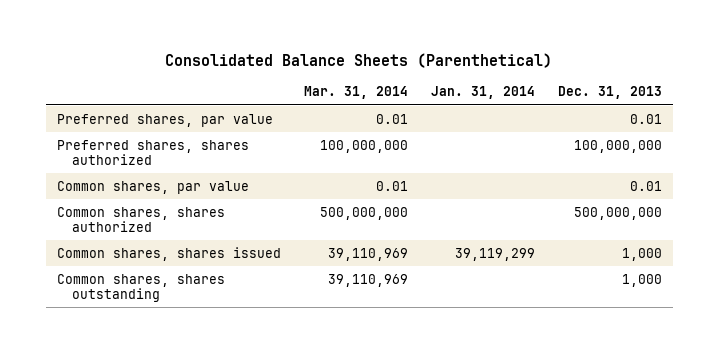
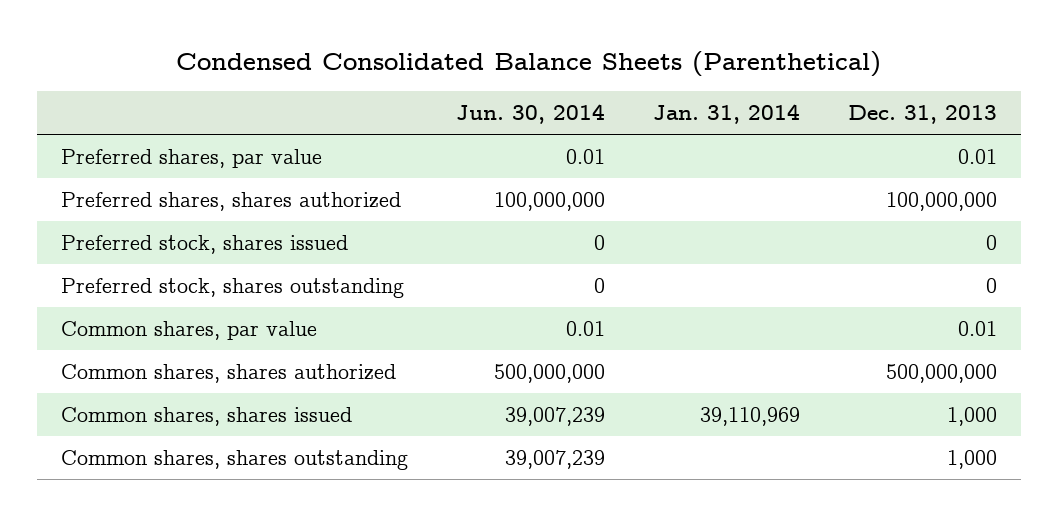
- Consolidated Balance Sheets (Parenthetical)
+ Condensed Consolidated Balance Sheets (Parenthetical)
- | Mar. 31, 2014 | Jan. 31, 2014 | Dec. 31, 2013
+ | Jun. 30, 2014 | Jan. 31, 2014 | Dec. 31, 2013
+ Preferred stock, shares issued | 0 | | 0
+ Preferred stock, shares outstanding | 0 | | 0
- Common shares, shares issued | 39,110,969 | 39,119,299 | 1,000
+ Common shares, shares issued | 39,007,239 | 39,110,969 | 1,000

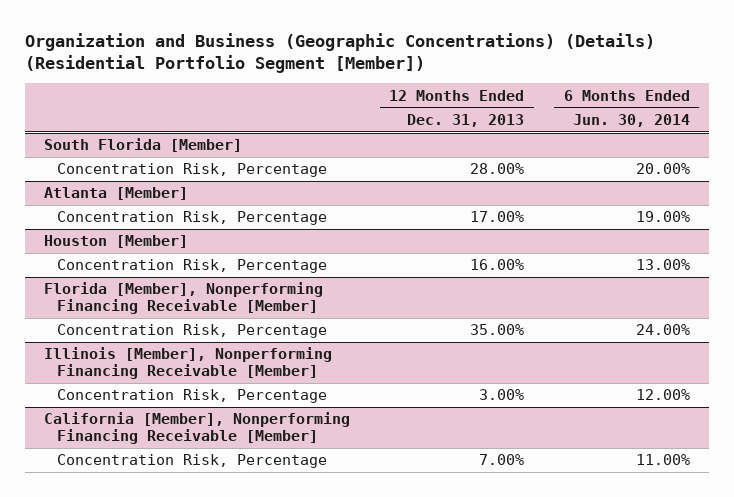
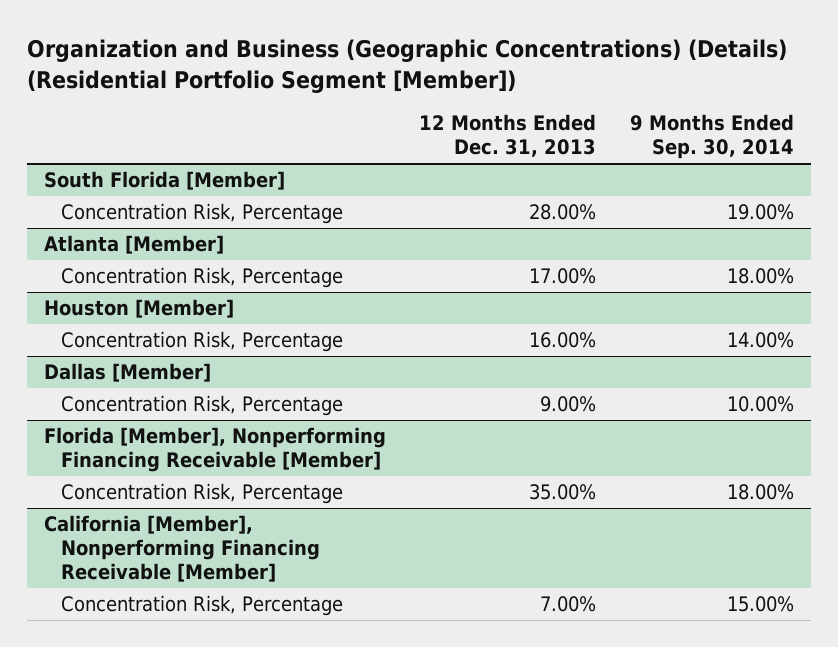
- | 12 Months Ended Dec. 31, 2013 | 6 Months Ended Jun. 30, 2014
+ | 12 Months Ended Dec. 31, 2013 | 9 Months Ended Sep. 30, 2014
+ Dallas [Member]
+ Concentration Risk, Percentage | 9.00% | 10.00%
- Illinois [Member], Nonperforming Financing Receivable [Member]
- Concentration Risk, Percentage | 3.00% | 12.00%

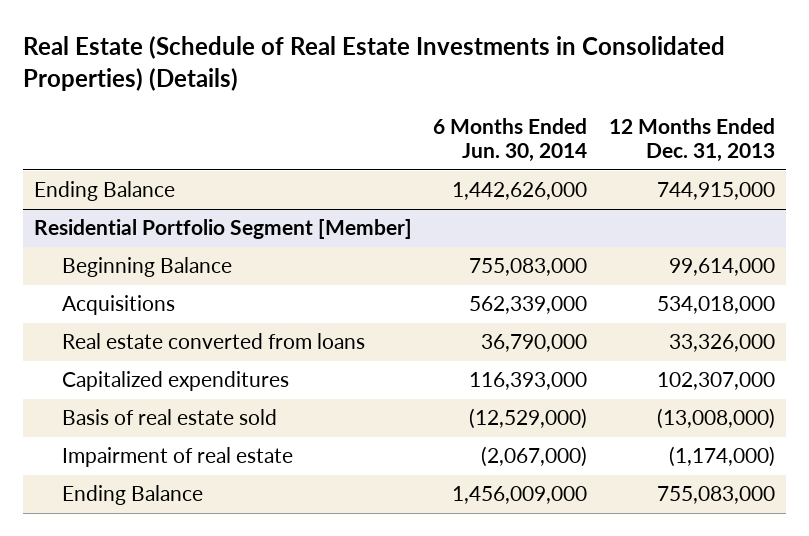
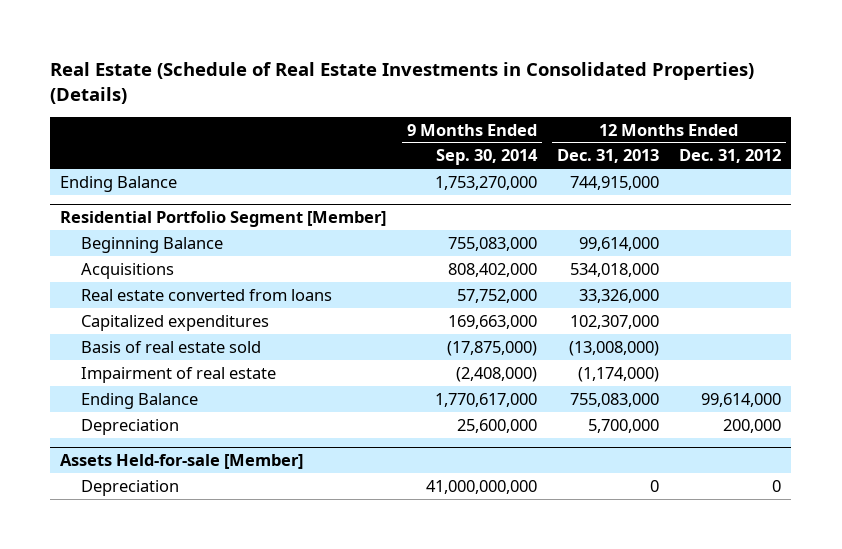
- | 6 Months Ended Jun. 30, 2014 | 12 Months Ended Dec. 31, 2013
+ | 9 Months Ended Sep. 30, 2014 | 12 Months Ended Dec. 31, 2013 | 12 Months Ended Dec. 31, 2012
@ Residential Portfolio Segment [Member]
+ Depreciation | 25,600,000 | 5,700,000 | 200,000
+ Assets Held-for-sale [Member]
+ Depreciation | 41,000,000,000 | 0 | 0

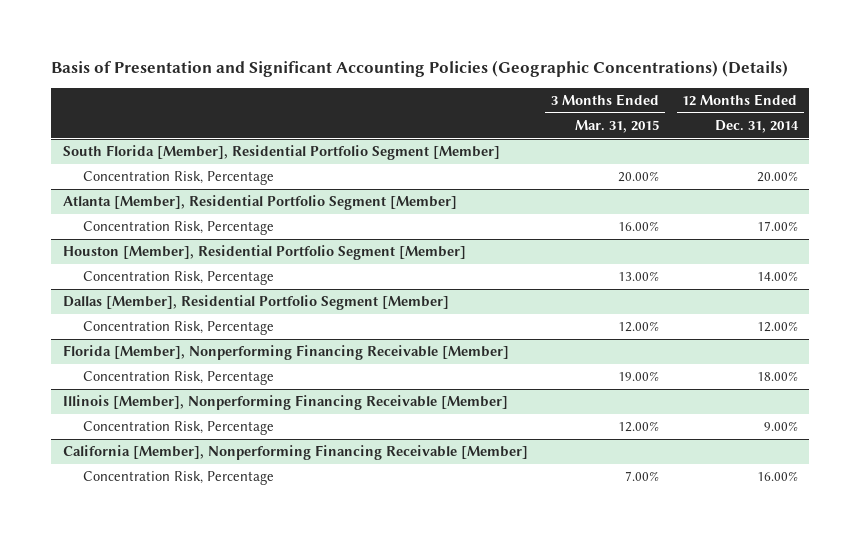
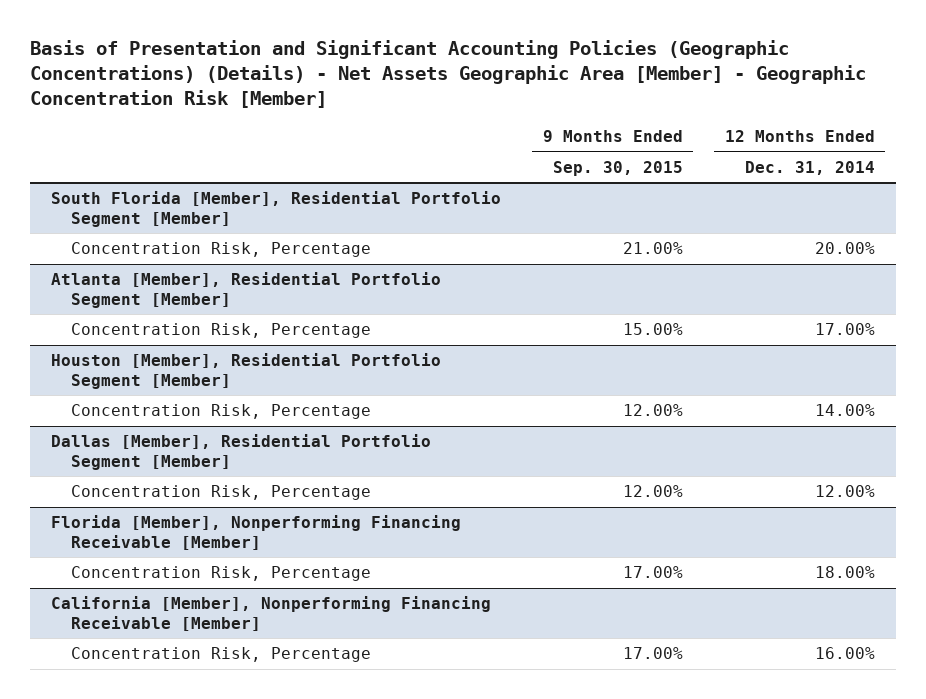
- Basis of Presentation and Significant Accounting Policies (Geographic Concentrations) (Details)
+ Basis of Presentation and Significant Accounting Policies (Geographic Concentrations) (Details) - Net Assets Geographic Area [Member] - Geographic Concentration Risk [Member]
- | 3 Months Ended Mar. 31, 2015 | 12 Months Ended Dec. 31, 2014
+ | 9 Months Ended Sep. 30, 2015 | 12 Months Ended Dec. 31, 2014
- Illinois [Member], Nonperforming Financing Receivable [Member]
- Concentration Risk, Percentage | 12.00% | 9.00%

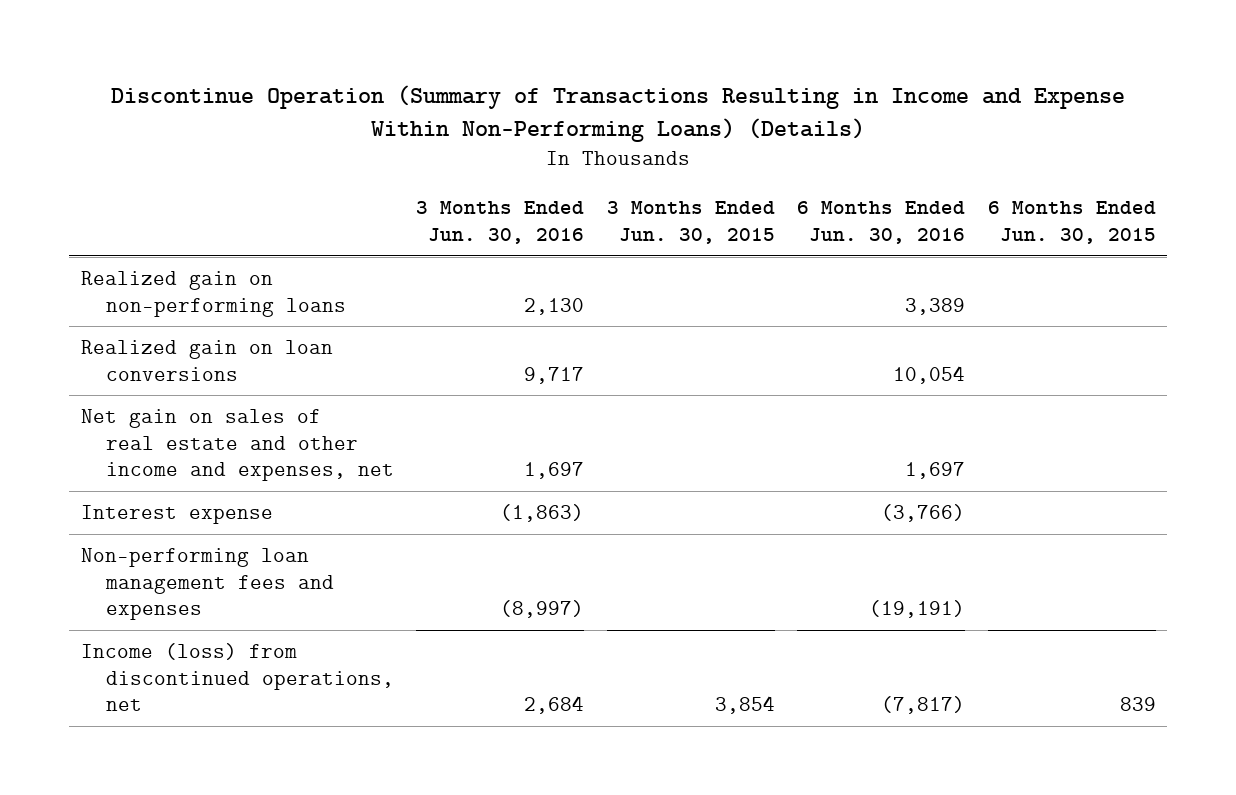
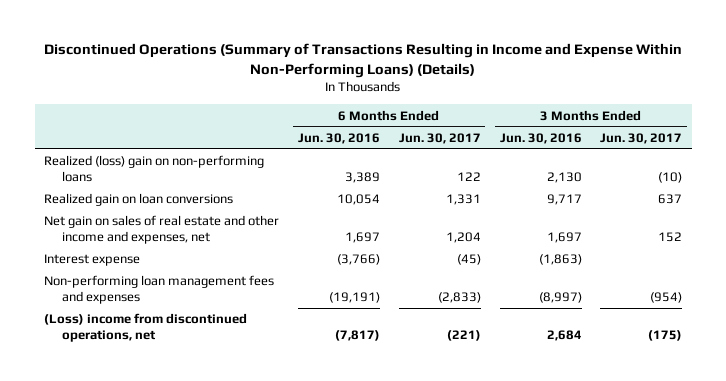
- Discontinue Operation (Summary of Transactions Resulting in Income and Expense Within Non-Performing Loans) (Details)
+ Discontinued Operations (Summary of Transactions Resulting in Income and Expense Within Non-Performing Loans) (Details)
- | 3 Months Ended Jun. 30, 2016 | 3 Months Ended Jun. 30, 2015 | 6 Months Ended Jun. 30, 2016 | 6 Months Ended Jun. 30, 2015
+ | 6 Months Ended Jun. 30, 2016 | 6 Months Ended Jun. 30, 2017 | 3 Months Ended Jun. 30, 2016 | 3 Months Ended Jun. 30, 2017
- Realized gain on non-performing loans | 2,130 | | 3,389 |
+ Realized (loss) gain on non-performing loans | 3,389 | 122 | 2,130 | (10)
- Income (loss) from discontinued operations, net | 2,684 | 3,854 | (7,817) | 839
+ (Loss) income from discontinued operations, net | (7,817) | (221) | 2,684 | (175)

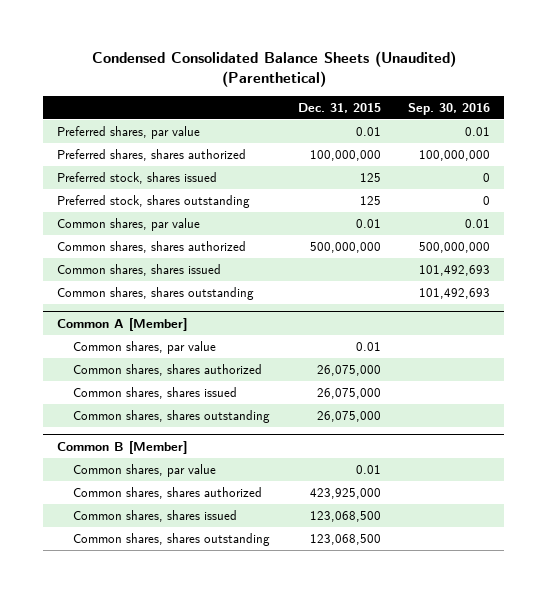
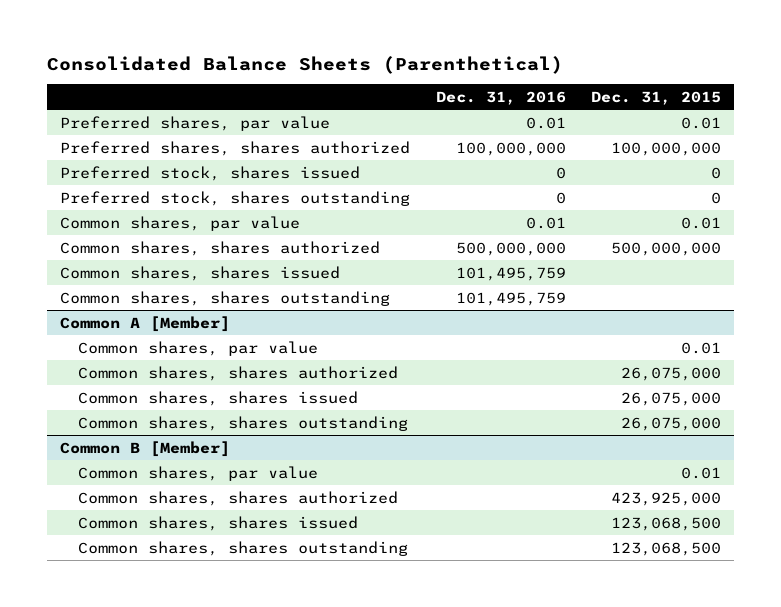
- Condensed Consolidated Balance Sheets (Unaudited) (Parenthetical)
+ Consolidated Balance Sheets (Parenthetical)
- | Dec. 31, 2015 | Sep. 30, 2016
+ | Dec. 31, 2016 | Dec. 31, 2015
- Preferred stock, shares issued | 125 | 0
- Preferred stock, shares outstanding | 125 | 0
+ Preferred stock, shares issued | 0 | 0
+ Preferred stock, shares outstanding | 0 | 0

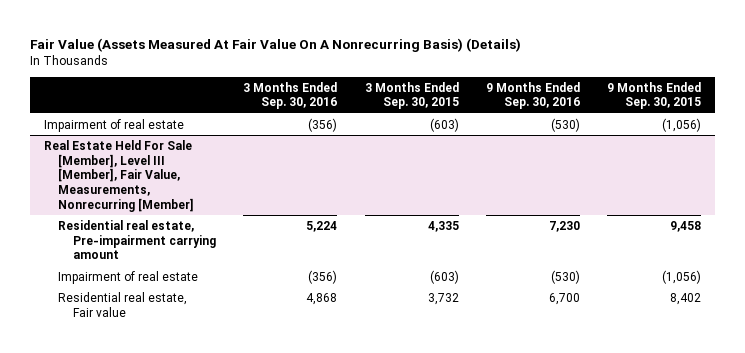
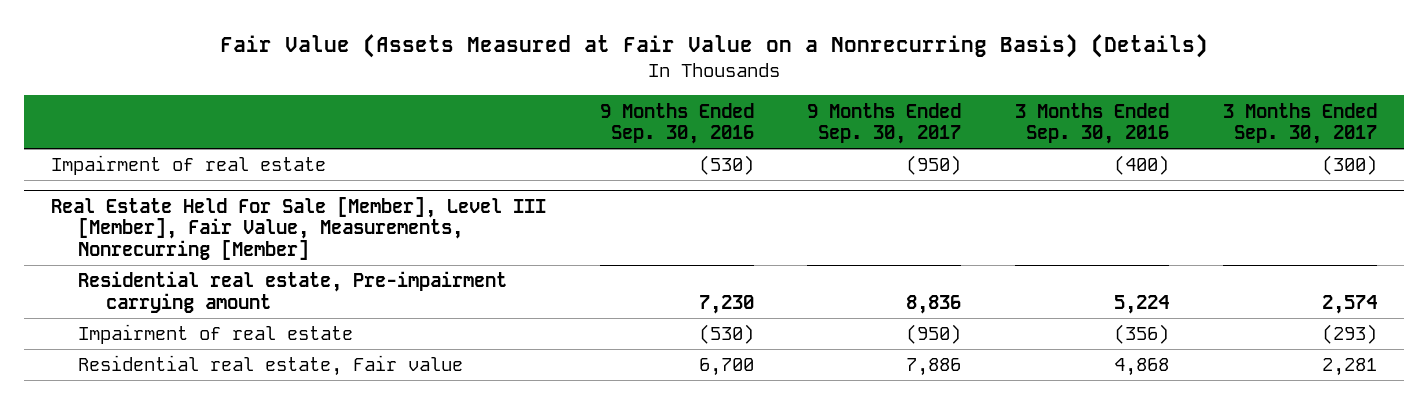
- Fair Value (Assets Measured At Fair Value On A Nonrecurring Basis) (Details)
+ Fair Value (Assets Measured at Fair Value on a Nonrecurring Basis) (Details)
- | 3 Months Ended Sep. 30, 2016 | 3 Months Ended Sep. 30, 2015 | 9 Months Ended Sep. 30, 2016 | 9 Months Ended Sep. 30, 2015
+ | 9 Months Ended Sep. 30, 2016 | 9 Months Ended Sep. 30, 2017 | 3 Months Ended Sep. 30, 2016 | 3 Months Ended Sep. 30, 2017
- Impairment of real estate | (356) | (603) | (530) | (1,056)
+ Impairment of real estate | (530) | (950) | (400) | (300)

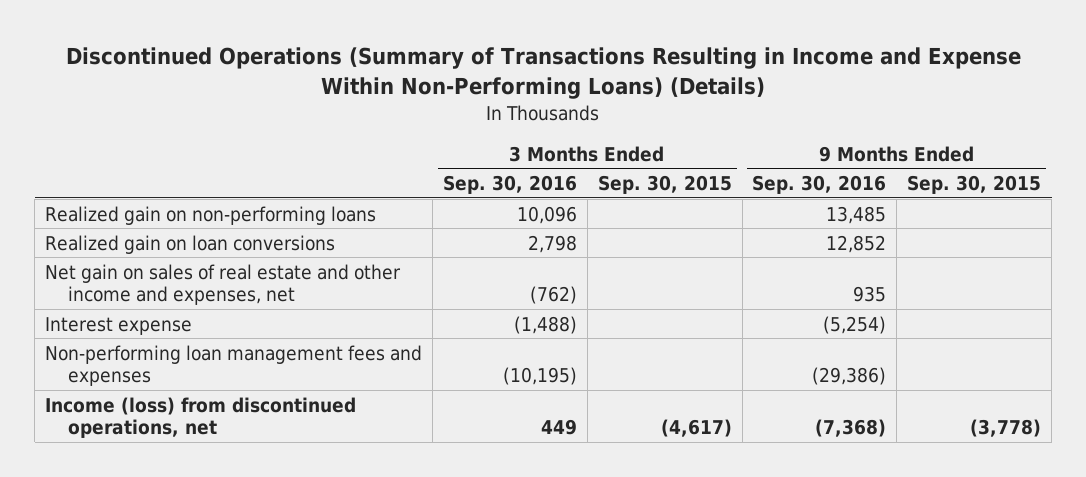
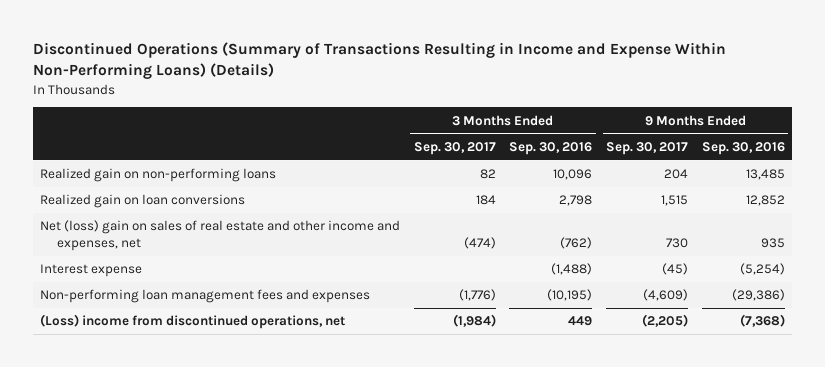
- | 3 Months Ended Sep. 30, 2016 | 3 Months Ended Sep. 30, 2015 | 9 Months Ended Sep. 30, 2016 | 9 Months Ended Sep. 30, 2015
+ | 3 Months Ended Sep. 30, 2017 | 3 Months Ended Sep. 30, 2016 | 9 Months Ended Sep. 30, 2017 | 9 Months Ended Sep. 30, 2016
- Net gain on sales of real estate and other income and expenses, net | (762) | | 935 |
+ Net (loss) gain on sales of real estate and other income and expenses, net | (474) | (762) | 730 | 935
- Income (loss) from discontinued operations, net | 449 | (4,617) | (7,368) | (3,778)
+ (Loss) income from discontinued operations, net | (1,984) | 449 | (2,205) | (7,368)

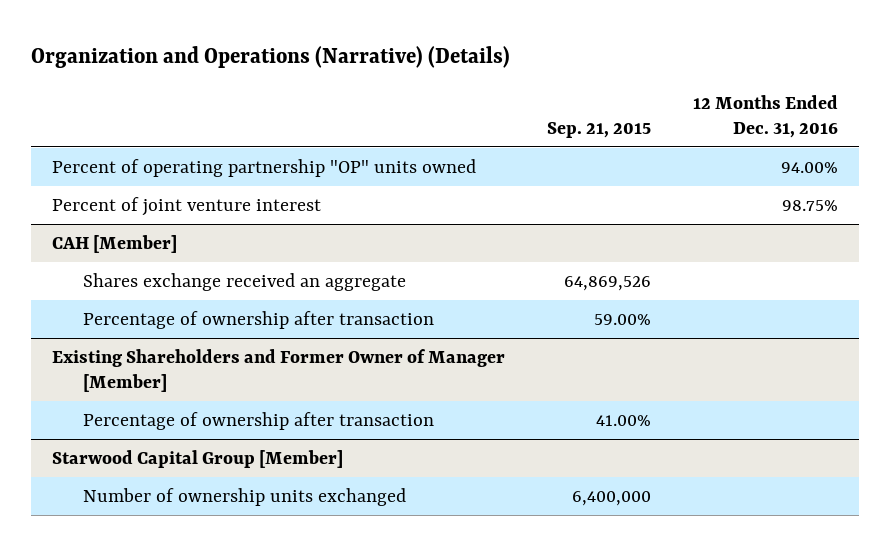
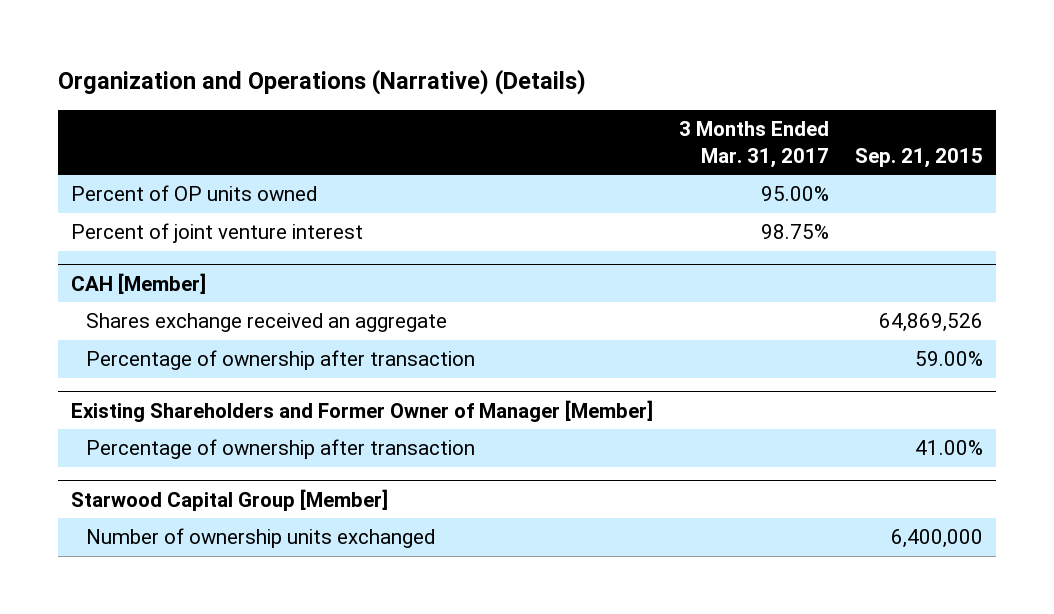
- | Sep. 21, 2015 | 12 Months Ended Dec. 31, 2016
+ | 3 Months Ended Mar. 31, 2017 | Sep. 21, 2015
- Percent of operating partnership "OP" units owned | | 94.00%
+ Percent of OP units owned | 95.00% |

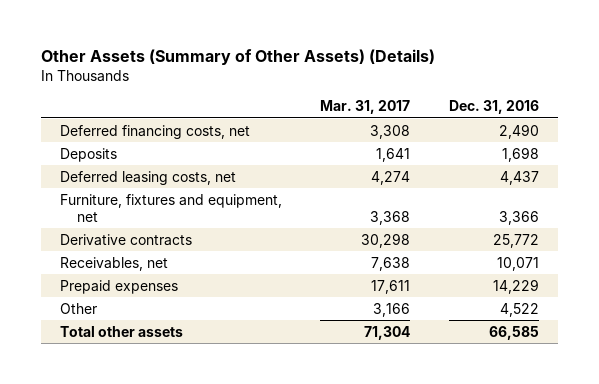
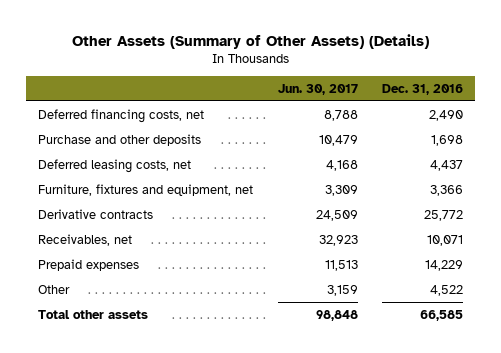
- | Mar. 31, 2017 | Dec. 31, 2016
+ | Jun. 30, 2017 | Dec. 31, 2016
- Deposits | 1,641 | 1,698
+ Purchase and other deposits | 10,479 | 1,698

